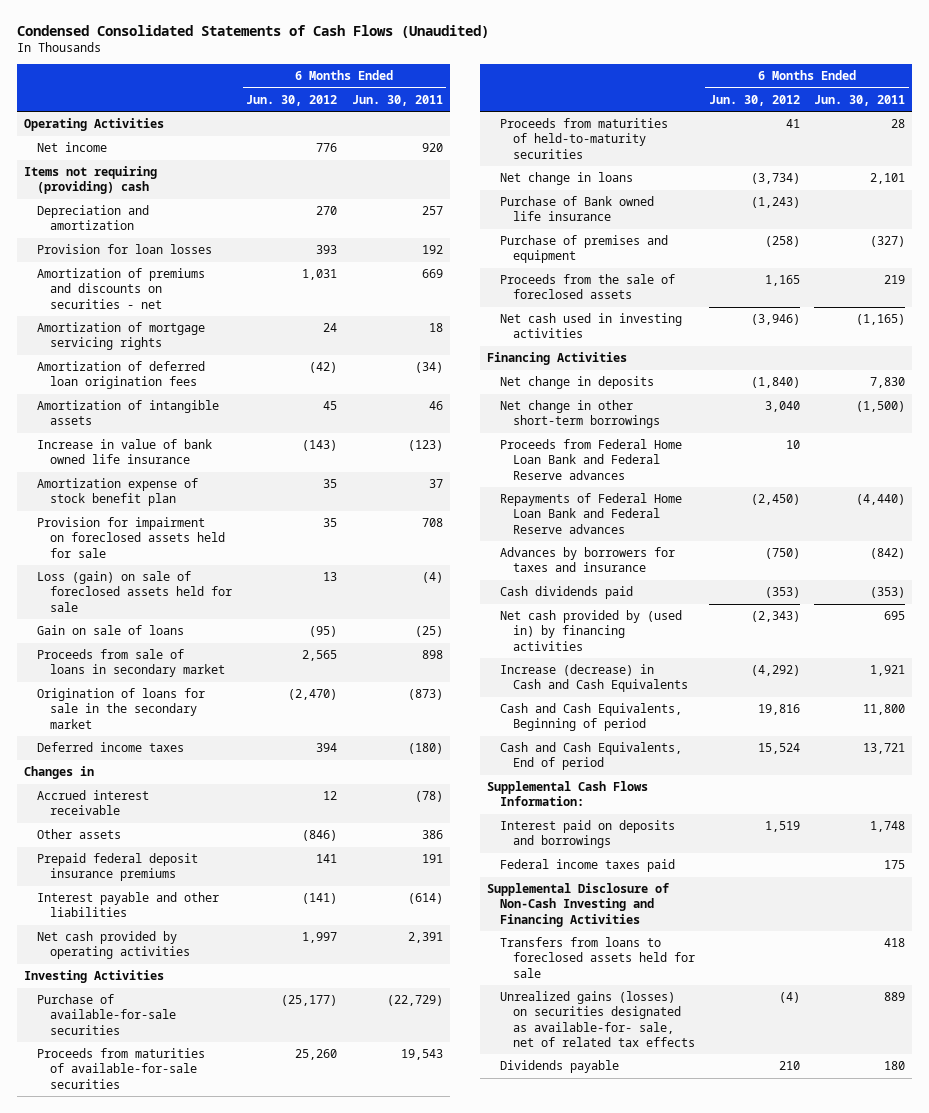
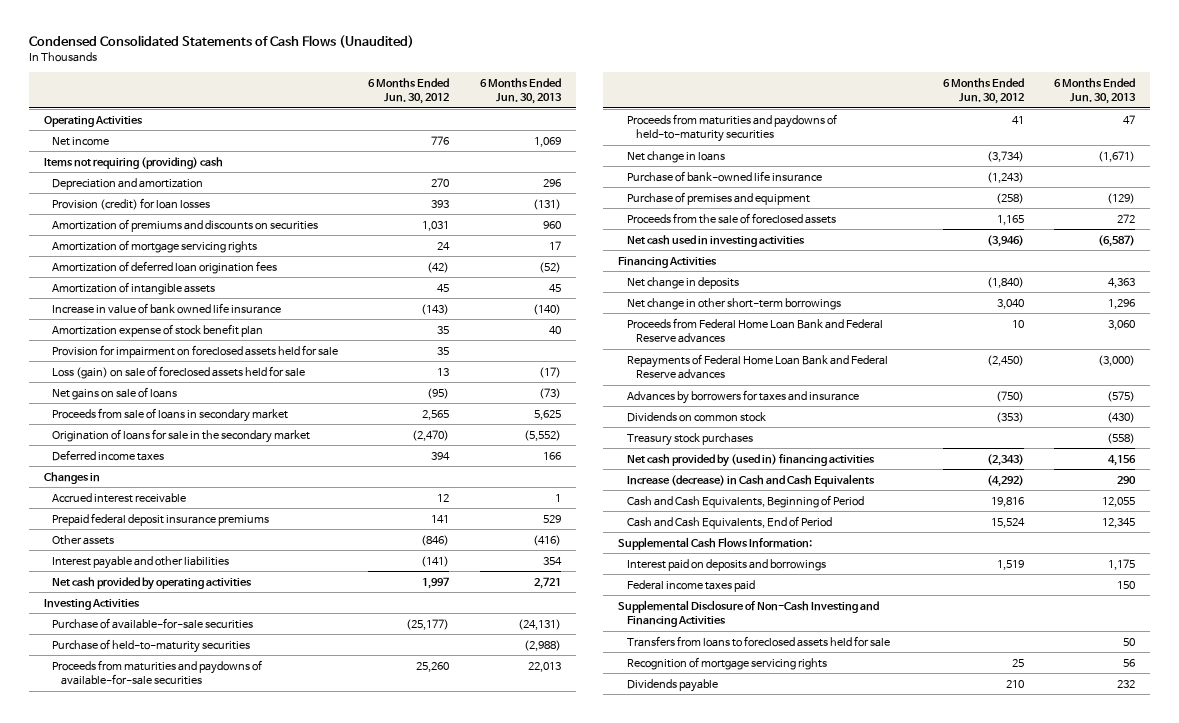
- | 6 Months Ended Jun. 30, 2012 | 6 Months Ended Jun. 30, 2011
+ | 6 Months Ended Jun. 30, 2012 | 6 Months Ended Jun. 30, 2013
- Provision for loan losses | 393 | 192
- Amortization of premiums and discounts on securities - net | 1,031 | 669
+ Provision (credit) for loan losses | 393 | (131)
+ Amortization of premiums and discounts on securities | 1,031 | 960
- Gain on sale of loans | (95) | (25)
+ Net gains on sale of loans | (95) | (73)
moved down: Other assets | (846) | (416)
- Proceeds from maturities of available-for-sale securities | 25,260 | 19,543
- Proceeds from maturities of held-to-maturity securities | 41 | 28
+ Purchase of held-to-maturity securities | | (2,988)
+ Proceeds from maturities and paydowns of available-for-sale securities | 25,260 | 22,013
+ Proceeds from maturities and paydowns of held-to-maturity securities | 41 | 47
- Purchase of Bank owned life insurance | (1,243) |
+ Purchase of bank-owned life insurance | (1,243) |
- Cash dividends paid | (353) | (353)
- Net cash provided by (used in) by financing activities | (2,343) | 695
+ Dividends on common stock | (353) | (430)
+ Treasury stock purchases | | (558)
+ Net cash provided by (used in) financing activities | (2,343) | 4,156
- Cash and Cash Equivalents, Beginning of period | 19,816 | 11,800
- Cash and Cash Equivalents, End of period | 15,524 | 13,721
+ Cash and Cash Equivalents, Beginning of Period | 19,816 | 12,055
+ Cash and Cash Equivalents, End of Period | 15,524 | 12,345
- Unrealized gains (losses) on securities designated as available-for- sale, net of related tax effects | (4) | 889
+ Recognition of mortgage servicing rights | 25 | 56

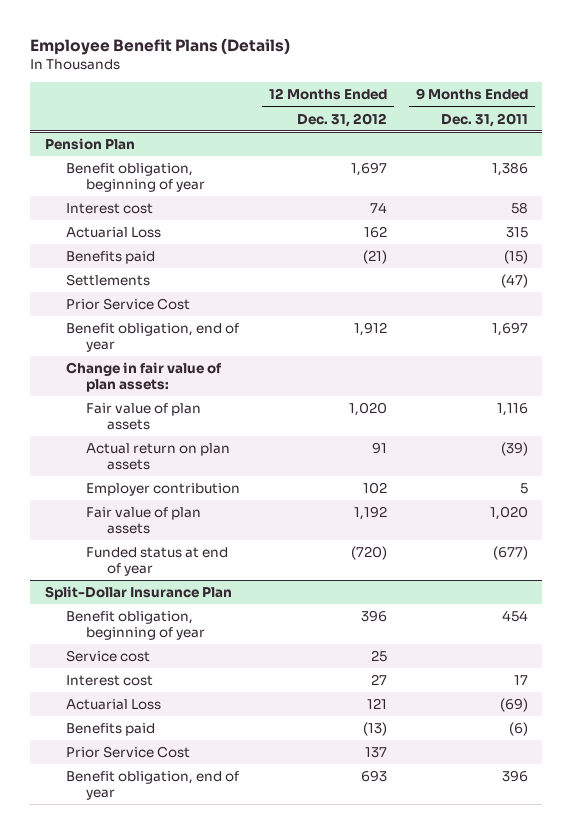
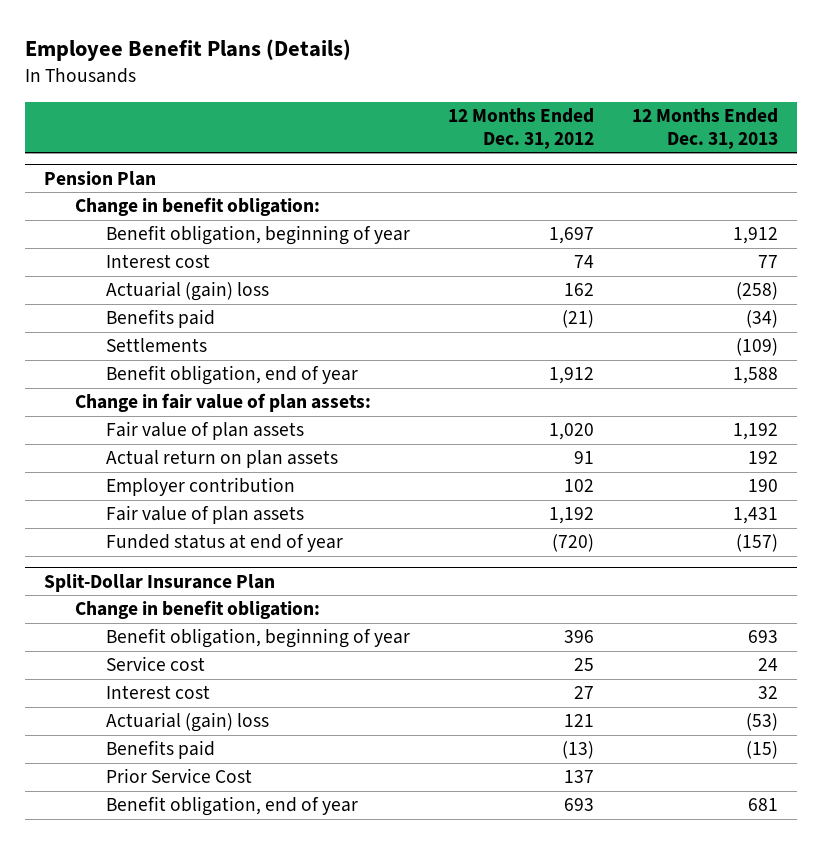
- | 12 Months Ended Dec. 31, 2012 | 9 Months Ended Dec. 31, 2011
+ | 12 Months Ended Dec. 31, 2012 | 12 Months Ended Dec. 31, 2013
@ Pension Plan
+ Change in benefit obligation:
- Actuarial Loss | 162 | 315
+ Actuarial (gain) loss | 162 | (258)
- Prior Service Cost
@ Split-Dollar Insurance Plan
+ Change in benefit obligation:
- Actuarial Loss | 121 | (69)
+ Actuarial (gain) loss | 121 | (53)

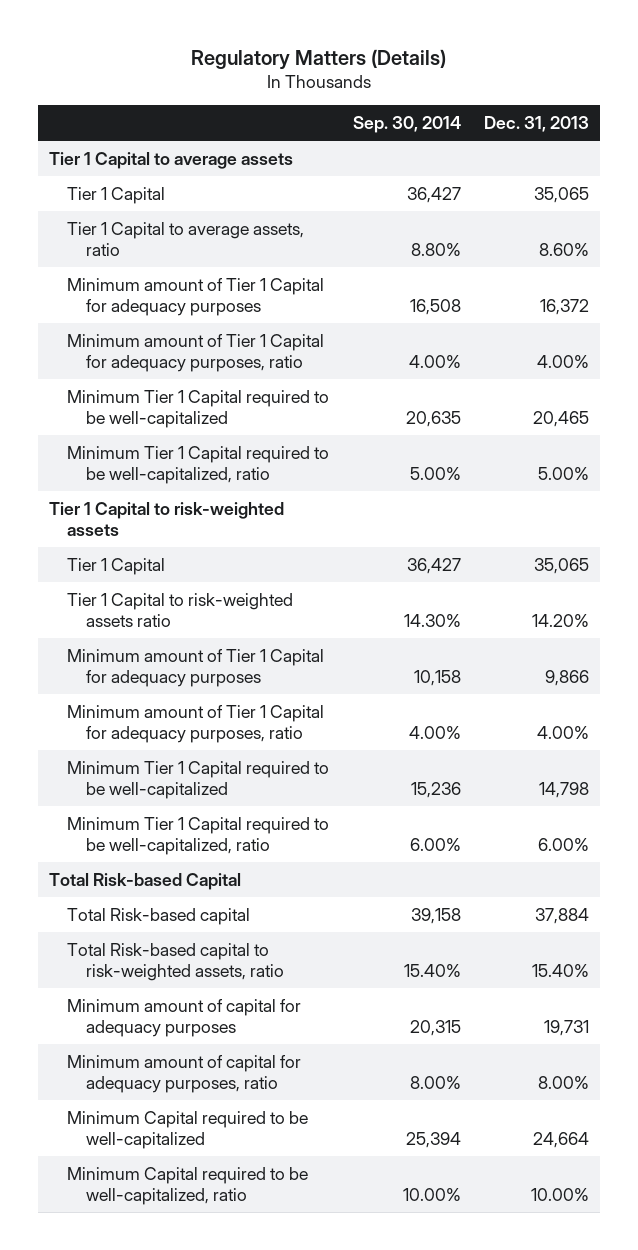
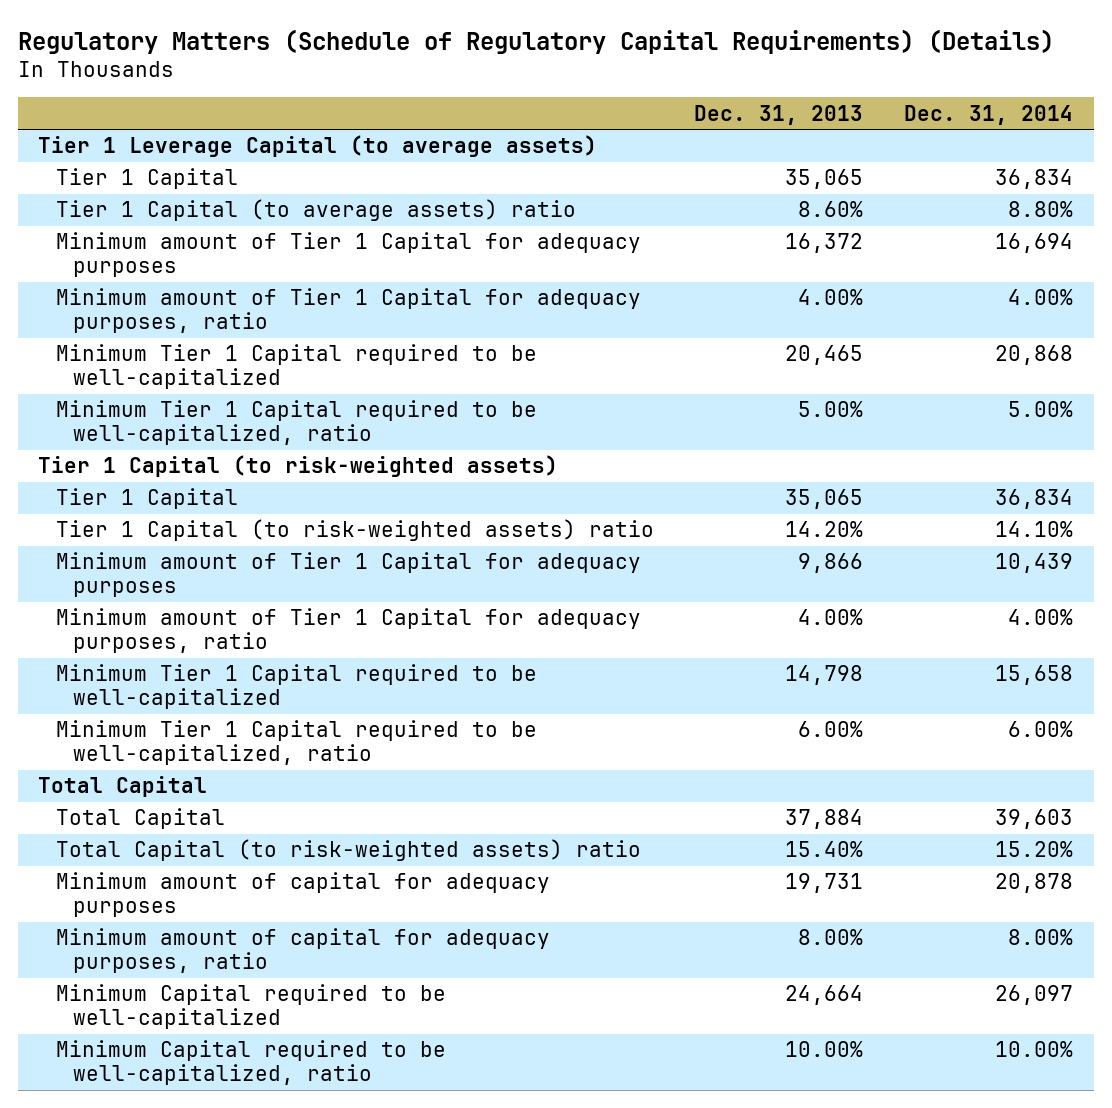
- Regulatory Matters (Details)
+ Regulatory Matters (Schedule of Regulatory Capital Requirements) (Details)
- | Sep. 30, 2014 | Dec. 31, 2013
+ | Dec. 31, 2013 | Dec. 31, 2014
- Tier 1 Capital to average assets
+ Tier 1 Leverage Capital (to average assets)
- Tier 1 Capital to average assets, ratio | 8.80% | 8.60%
+ Tier 1 Capital (to average assets) ratio | 8.60% | 8.80%
- Tier 1 Capital to risk-weighted assets
+ Tier 1 Capital (to risk-weighted assets)
- Tier 1 Capital to risk-weighted assets ratio | 14.30% | 14.20%
+ Tier 1 Capital (to risk-weighted assets) ratio | 14.20% | 14.10%
- Total Risk-based Capital
- Total Risk-based capital | 39,158 | 37,884
- Total Risk-based capital to risk-weighted assets, ratio | 15.40% | 15.40%
+ Total Capital
+ Total Capital | 37,884 | 39,603
+ Total Capital (to risk-weighted assets) ratio | 15.40% | 15.20%

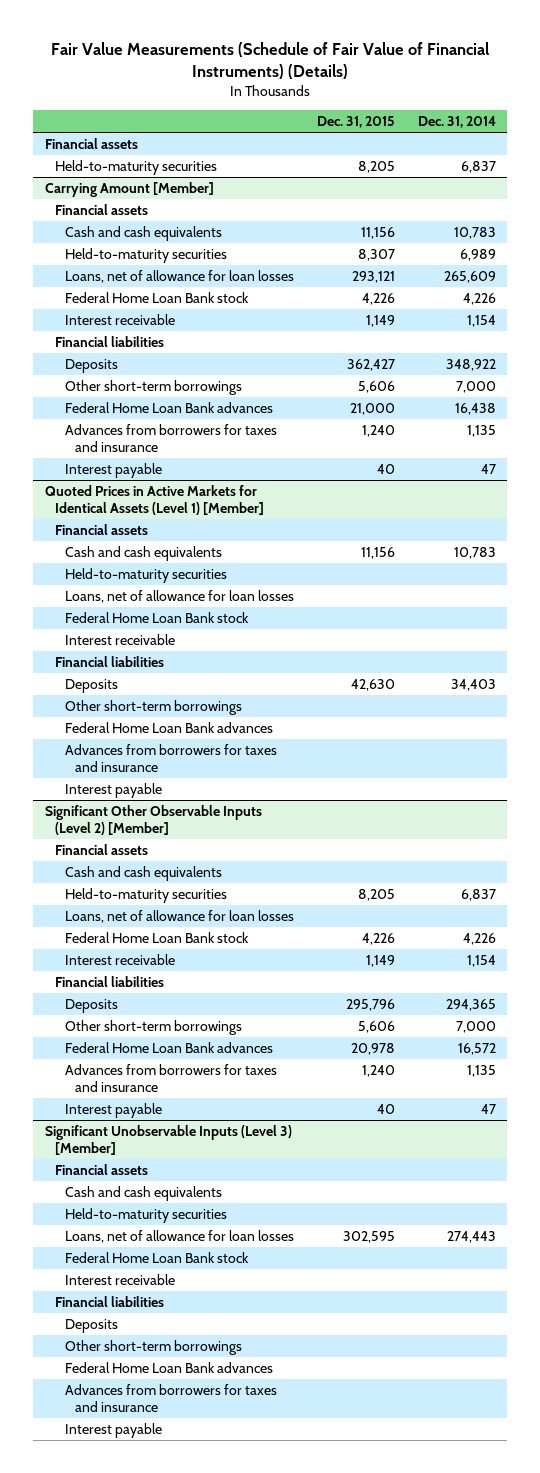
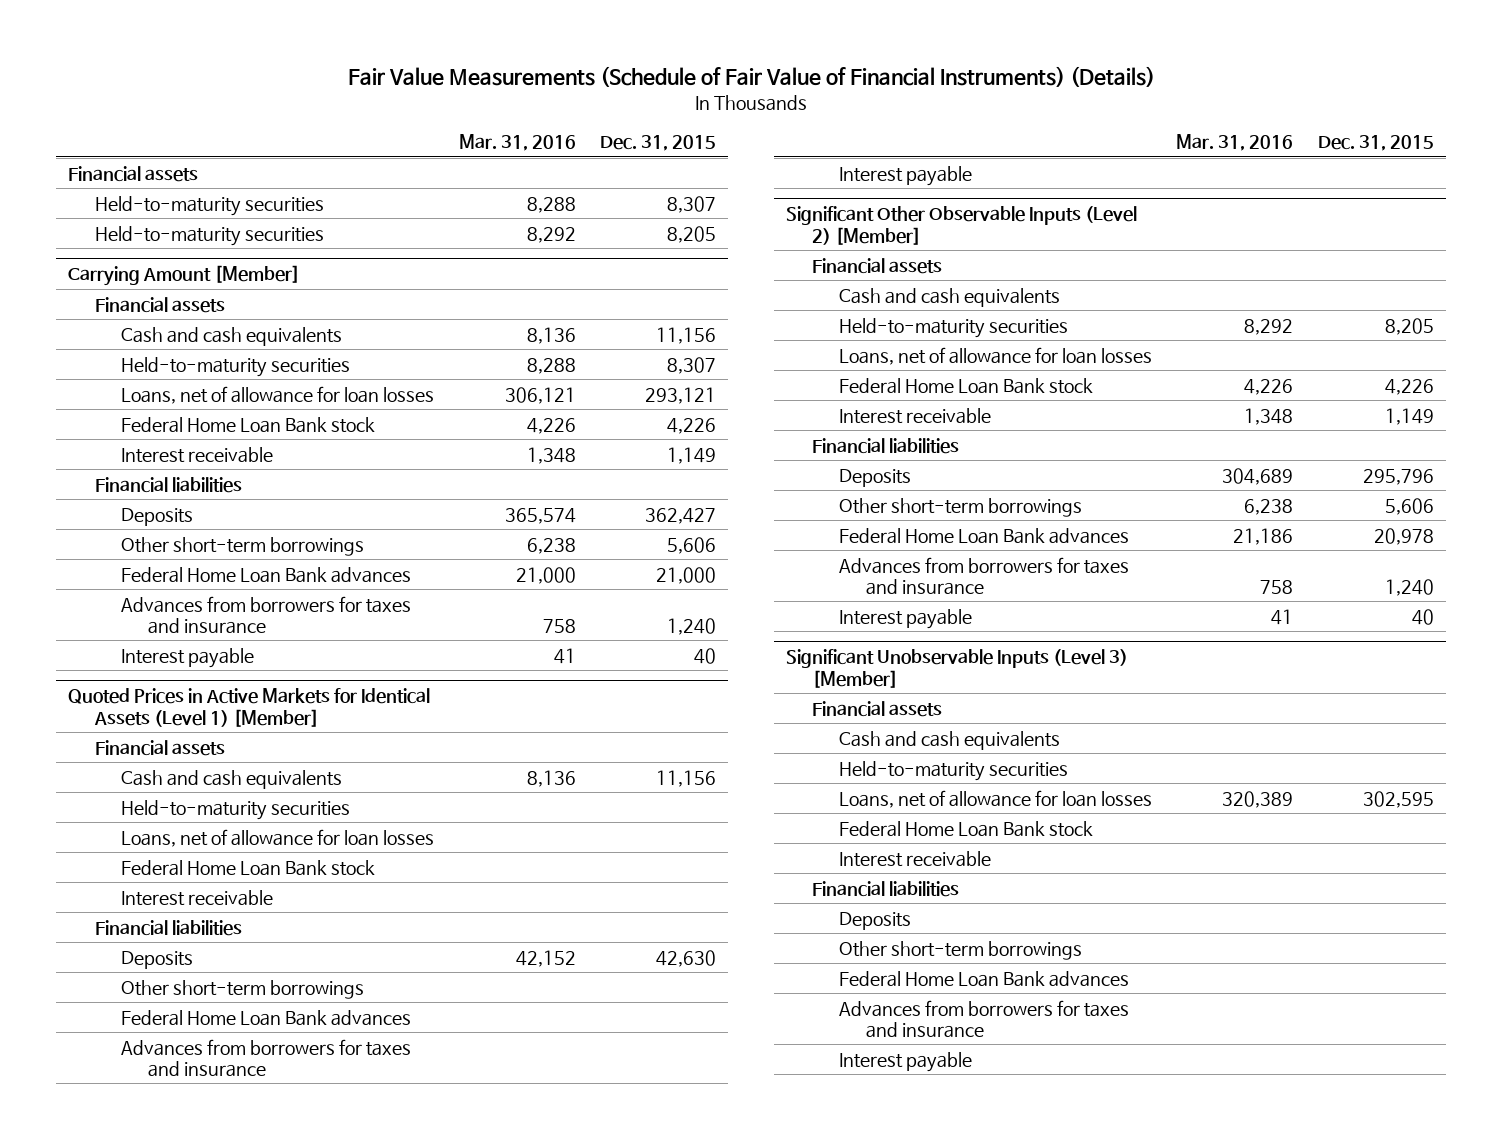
- | Dec. 31, 2015 | Dec. 31, 2014
+ | Mar. 31, 2016 | Dec. 31, 2015
+ Held-to-maturity securities | 8,288 | 8,307

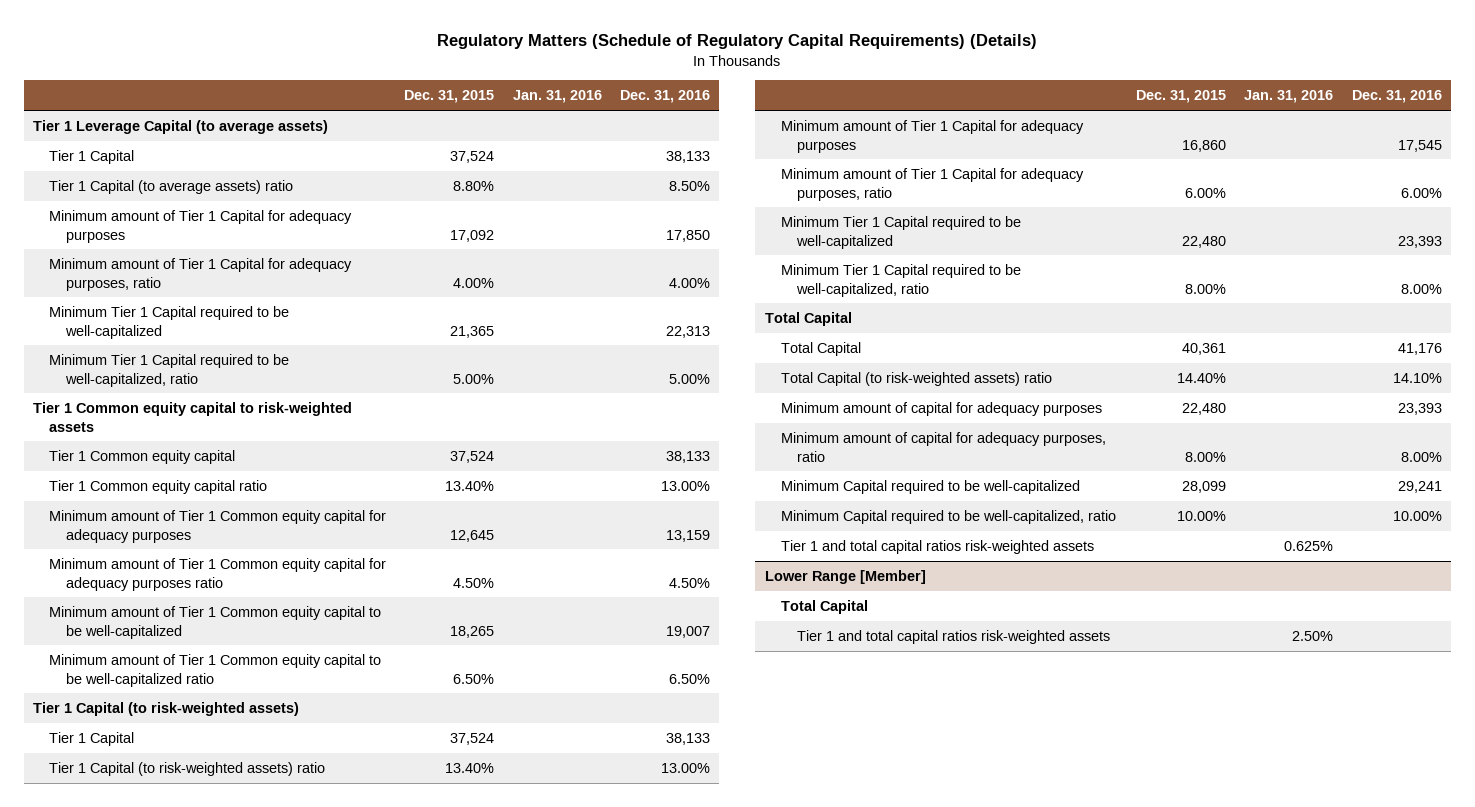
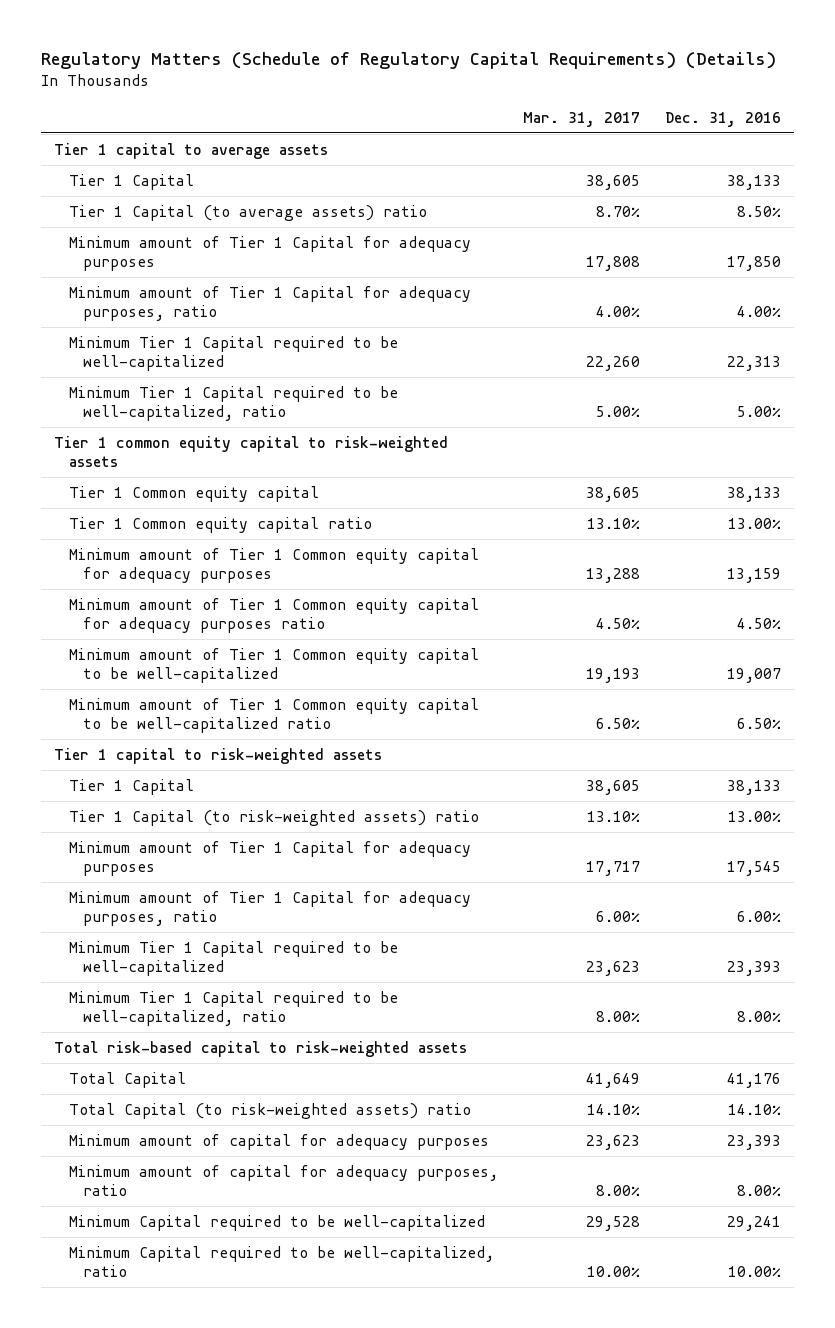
- | Dec. 31, 2015 | Jan. 31, 2016 | Dec. 31, 2016
+ | Mar. 31, 2017 | Dec. 31, 2016
- Tier 1 Leverage Capital (to average assets)
+ Tier 1 capital to average assets
- Tier 1 Common equity capital to risk-weighted assets
+ Tier 1 common equity capital to risk-weighted assets
- Tier 1 Capital (to risk-weighted assets)
+ Tier 1 capital to risk-weighted assets
- Total Capital
+ Total risk-based capital to risk-weighted assets
- Tier 1 and total capital ratios risk-weighted assets | | 0.625% |
- Lower Range [Member]
- Total Capital
- Tier 1 and total capital ratios risk-weighted assets | | 2.50% |

